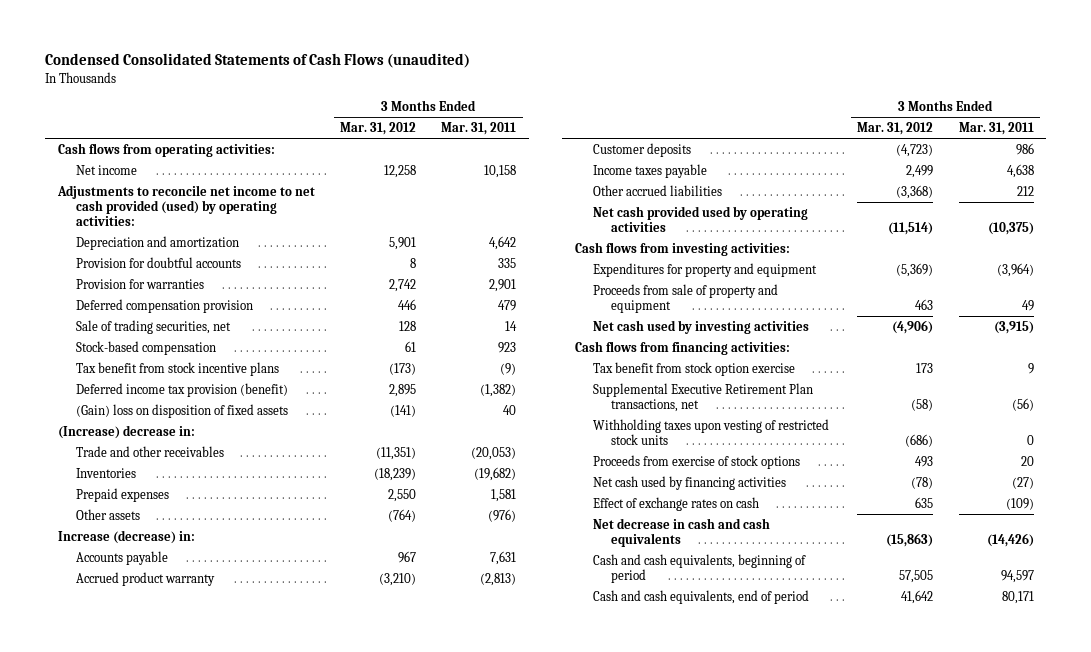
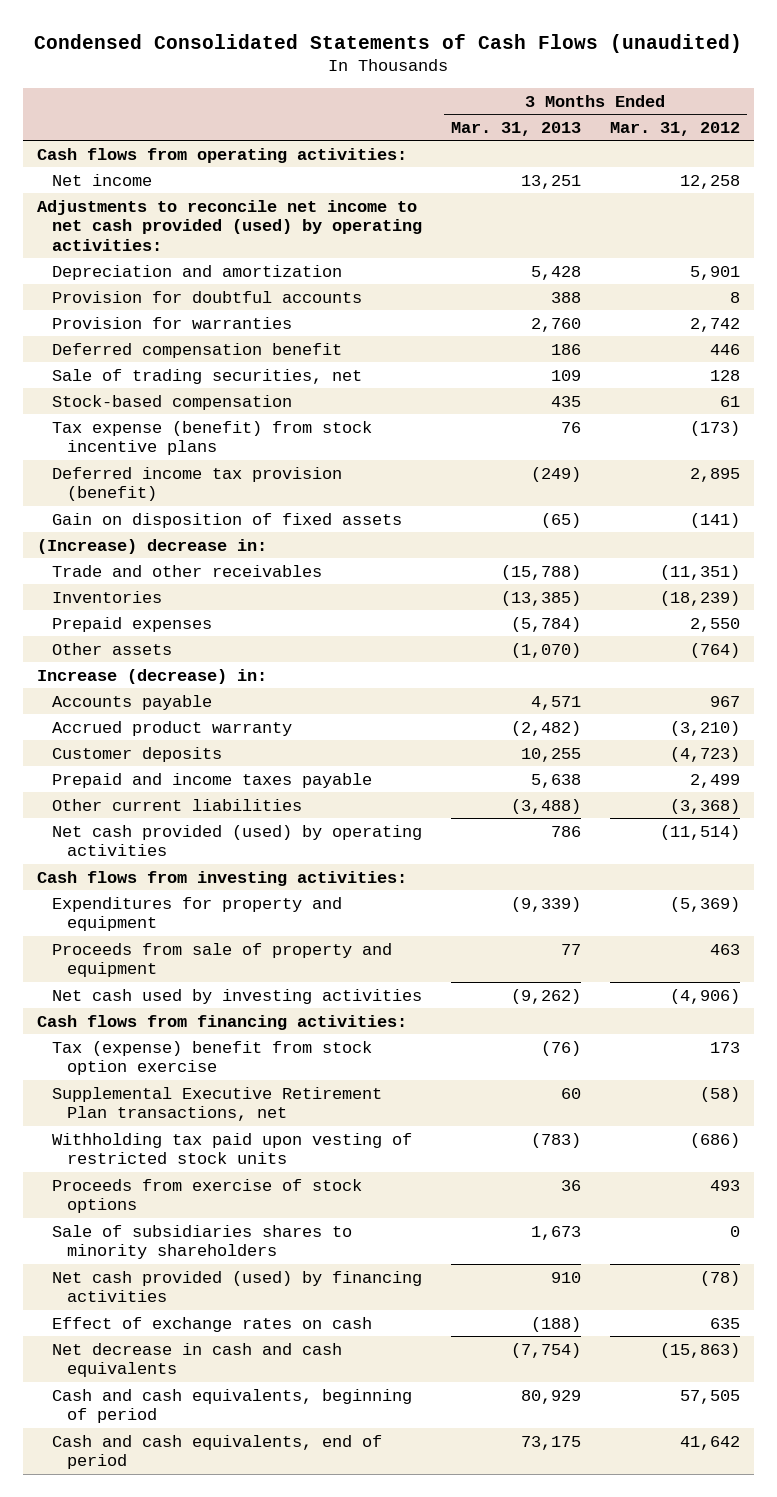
- | 3 Months Ended Mar. 31, 2012 | 3 Months Ended Mar. 31, 2011
+ | 3 Months Ended Mar. 31, 2013 | 3 Months Ended Mar. 31, 2012
- Deferred compensation provision | 446 | 479
+ Deferred compensation benefit | 186 | 446
- Tax benefit from stock incentive plans | (173) | (9)
+ Tax expense (benefit) from stock incentive plans | 76 | (173)
- (Gain) loss on disposition of fixed assets | (141) | 40
+ Gain on disposition of fixed assets | (65) | (141)
- Income taxes payable | 2,499 | 4,638
- Other accrued liabilities | (3,368) | 212
- Net cash provided used by operating activities | (11,514) | (10,375)
+ Prepaid and income taxes payable | 5,638 | 2,499
+ Other current liabilities | (3,488) | (3,368)
+ Net cash provided (used) by operating activities | 786 | (11,514)
- Tax benefit from stock option exercise | 173 | 9
+ Tax (expense) benefit from stock option exercise | (76) | 173
- Withholding taxes upon vesting of restricted stock units | (686) | 0
+ Withholding tax paid upon vesting of restricted stock units | (783) | (686)
- Net cash used by financing activities | (78) | (27)
+ Sale of subsidiaries shares to minority shareholders | 1,673 | 0
+ Net cash provided (used) by financing activities | 910 | (78)

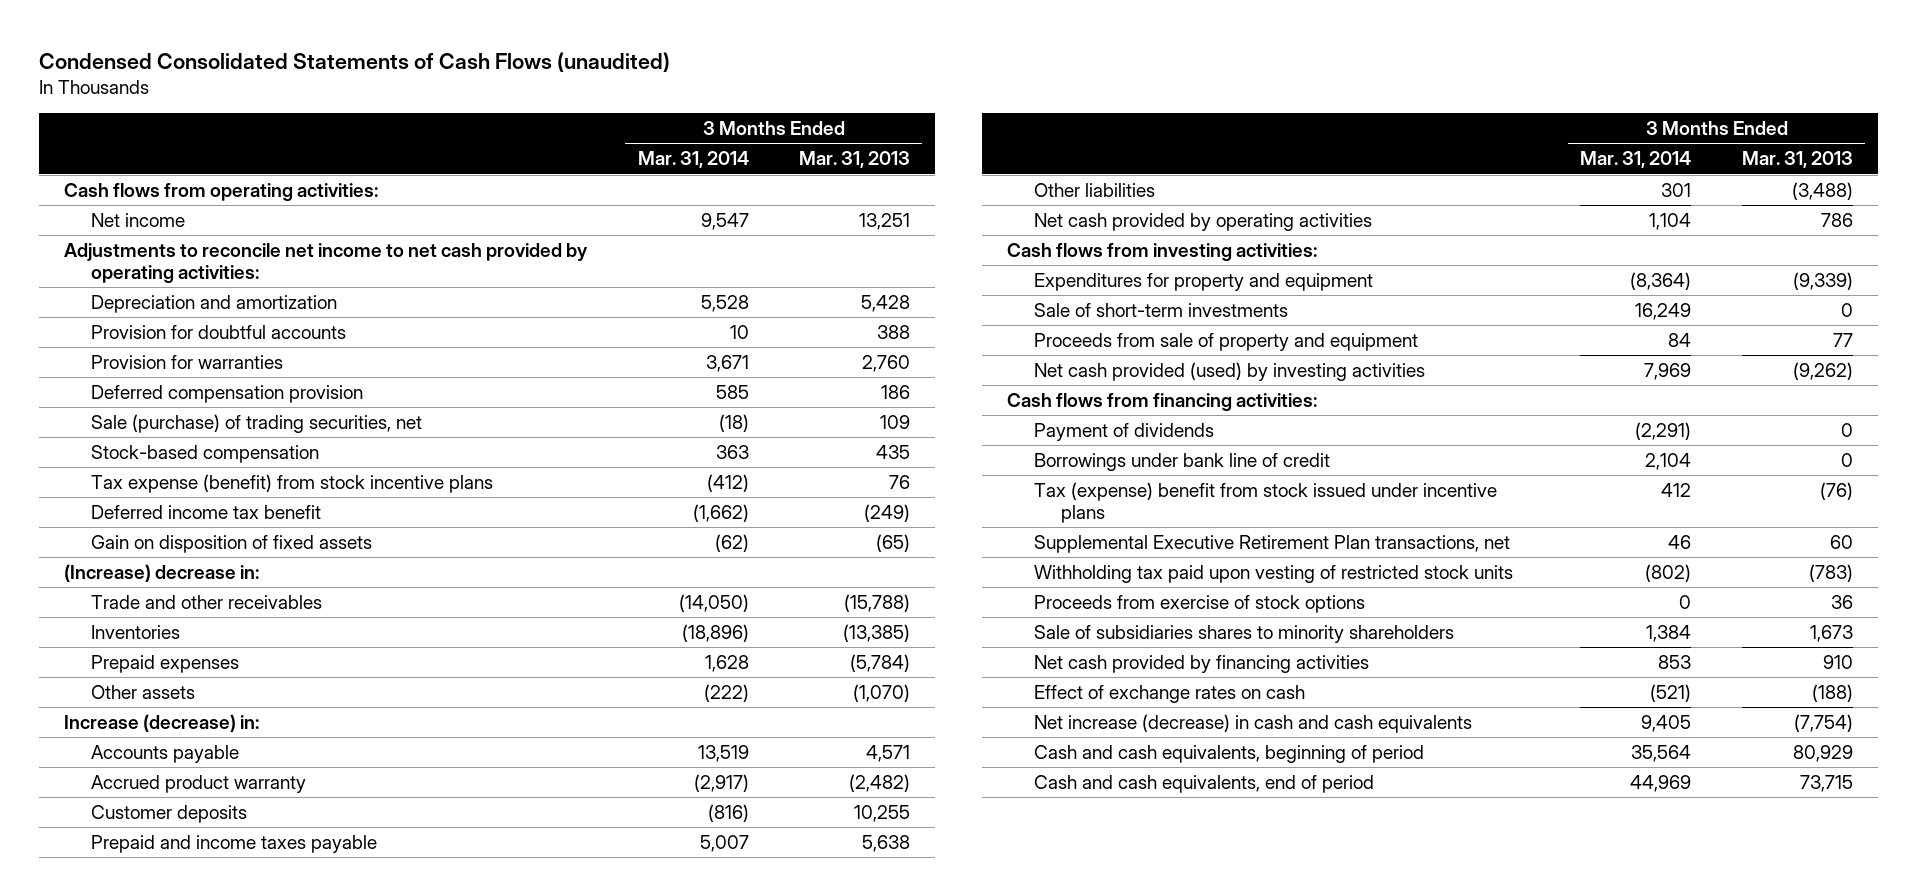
- | 3 Months Ended Mar. 31, 2013 | 3 Months Ended Mar. 31, 2012
+ | 3 Months Ended Mar. 31, 2014 | 3 Months Ended Mar. 31, 2013
- Adjustments to reconcile net income to net cash provided (used) by operating activities:
+ Adjustments to reconcile net income to net cash provided by operating activities:
- Deferred compensation benefit | 186 | 446
- Sale of trading securities, net | 109 | 128
+ Deferred compensation provision | 585 | 186
+ Sale (purchase) of trading securities, net | (18) | 109
- Deferred income tax provision (benefit) | (249) | 2,895
+ Deferred income tax benefit | (1,662) | (249)
- Other current liabilities | (3,488) | (3,368)
- Net cash provided (used) by operating activities | 786 | (11,514)
+ Other liabilities | 301 | (3,488)
+ Net cash provided by operating activities | 1,104 | 786
+ Sale of short-term investments | 16,249 | 0
- Net cash used by investing activities | (9,262) | (4,906)
+ Net cash provided (used) by investing activities | 7,969 | (9,262)
- Tax (expense) benefit from stock option exercise | (76) | 173
+ Payment of dividends | (2,291) | 0
+ Borrowings under bank line of credit | 2,104 | 0
+ Tax (expense) benefit from stock issued under incentive plans | 412 | (76)
- Net cash provided (used) by financing activities | 910 | (78)
+ Net cash provided by financing activities | 853 | 910
- Net decrease in cash and cash equivalents | (7,754) | (15,863)
+ Net increase (decrease) in cash and cash equivalents | 9,405 | (7,754)
- Cash and cash equivalents, end of period | 73,175 | 41,642
+ Cash and cash equivalents, end of period | 44,969 | 73,715

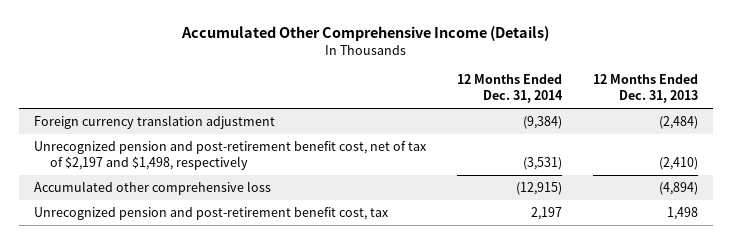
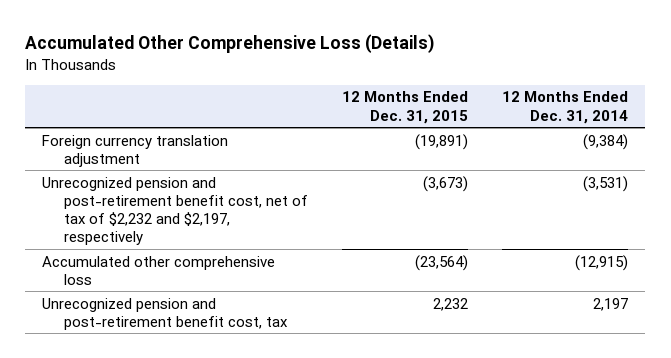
- Accumulated Other Comprehensive Income (Details)
+ Accumulated Other Comprehensive Loss (Details)
- | 12 Months Ended Dec. 31, 2014 | 12 Months Ended Dec. 31, 2013
+ | 12 Months Ended Dec. 31, 2015 | 12 Months Ended Dec. 31, 2014
- Unrecognized pension and post-retirement benefit cost, net of tax of $2,197 and $1,498, respectively | (3,531) | (2,410)
+ Unrecognized pension and post-retirement benefit cost, net of tax of $2,232 and $2,197, respectively | (3,673) | (3,531)

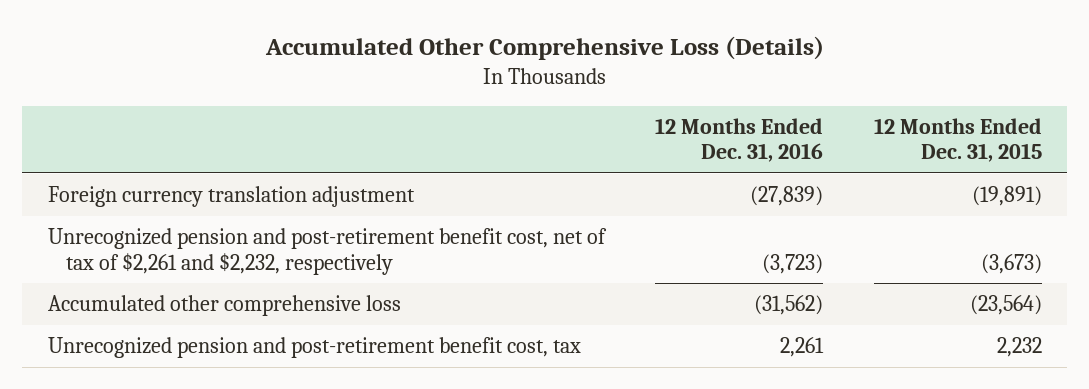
- | 12 Months Ended Dec. 31, 2015 | 12 Months Ended Dec. 31, 2014
+ | 12 Months Ended Dec. 31, 2016 | 12 Months Ended Dec. 31, 2015
- Unrecognized pension and post-retirement benefit cost, net of tax of $2,232 and $2,197, respectively | (3,673) | (3,531)
+ Unrecognized pension and post-retirement benefit cost, net of tax of $2,261 and $2,232, respectively | (3,723) | (3,673)

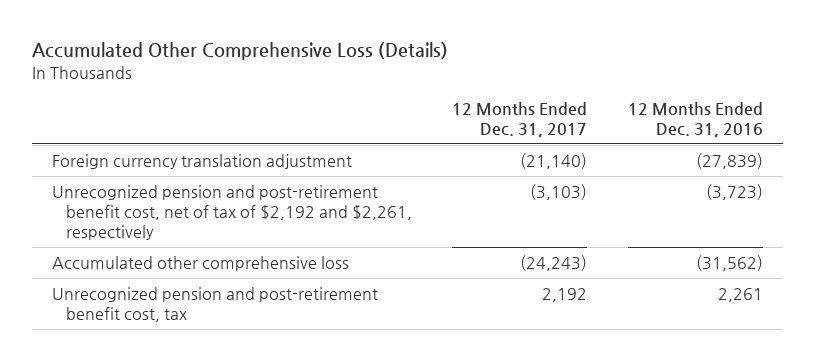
- | 12 Months Ended Dec. 31, 2016 | 12 Months Ended Dec. 31, 2015
+ | 12 Months Ended Dec. 31, 2017 | 12 Months Ended Dec. 31, 2016
- Unrecognized pension and post-retirement benefit cost, net of tax of $2,261 and $2,232, respectively | (3,723) | (3,673)
+ Unrecognized pension and post-retirement benefit cost, net of tax of $2,192 and $2,261, respectively | (3,103) | (3,723)

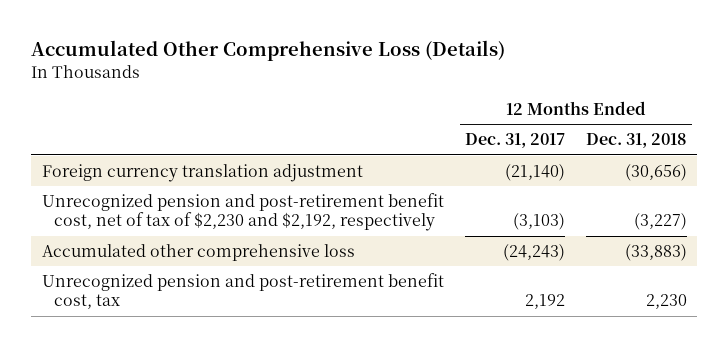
- | 12 Months Ended Dec. 31, 2017 | 12 Months Ended Dec. 31, 2016
+ | 12 Months Ended Dec. 31, 2017 | 12 Months Ended Dec. 31, 2018
- Unrecognized pension and post-retirement benefit cost, net of tax of $2,192 and $2,261, respectively | (3,103) | (3,723)
+ Unrecognized pension and post-retirement benefit cost, net of tax of $2,230 and $2,192, respectively | (3,103) | (3,227)

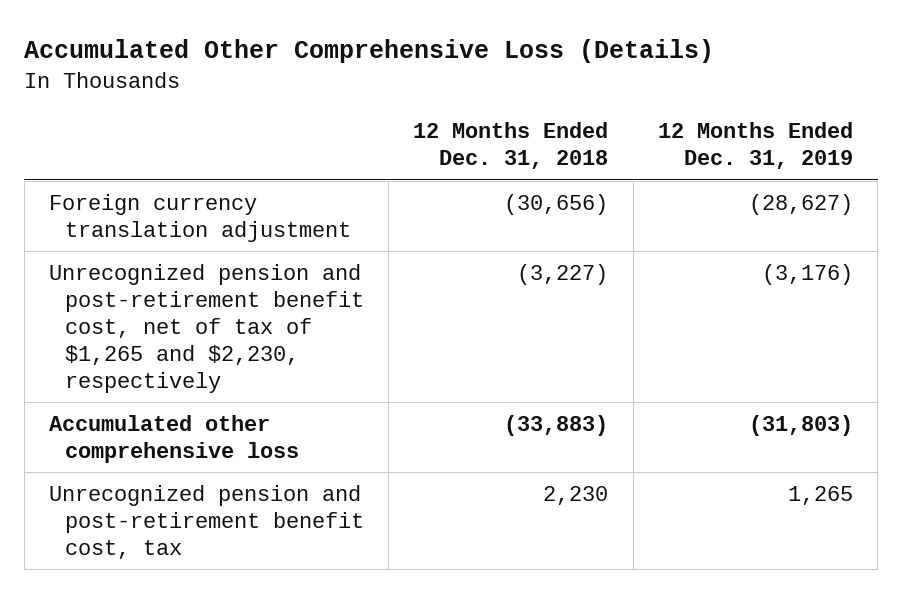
- | 12 Months Ended Dec. 31, 2017 | 12 Months Ended Dec. 31, 2018
+ | 12 Months Ended Dec. 31, 2018 | 12 Months Ended Dec. 31, 2019
- Unrecognized pension and post-retirement benefit cost, net of tax of $2,230 and $2,192, respectively | (3,103) | (3,227)
+ Unrecognized pension and post-retirement benefit cost, net of tax of $1,265 and $2,230, respectively | (3,227) | (3,176)

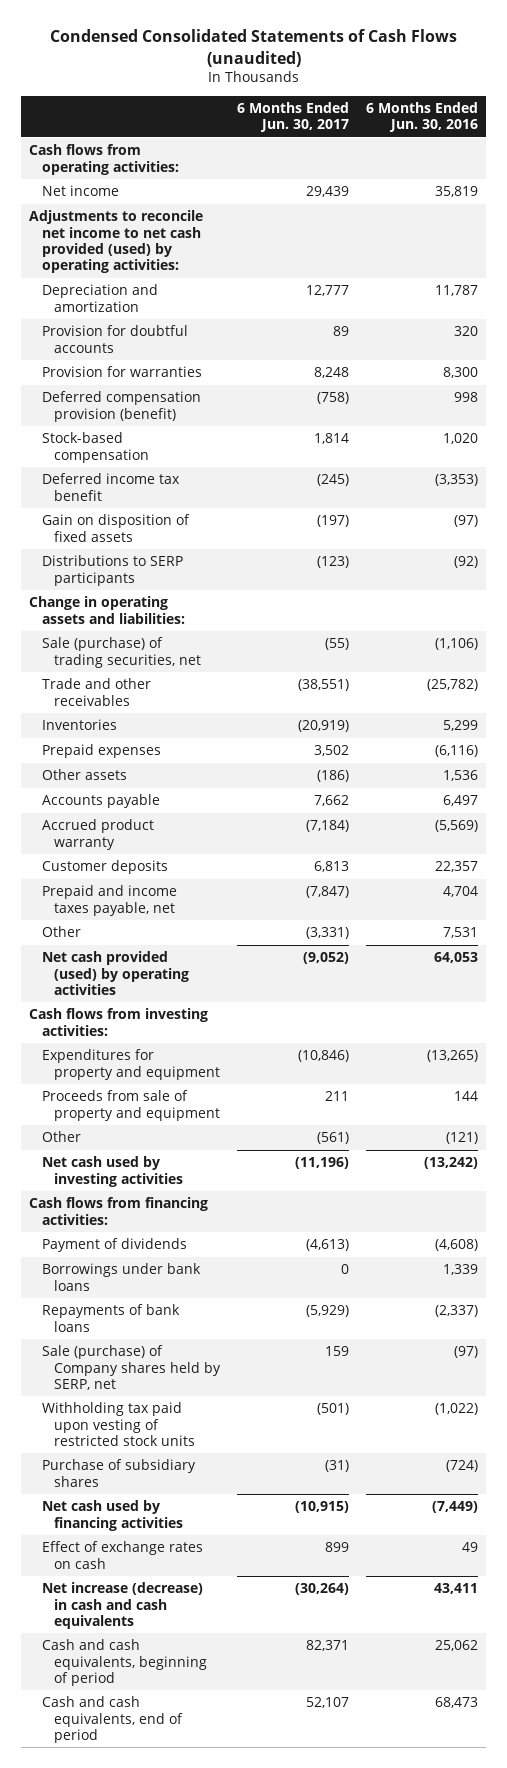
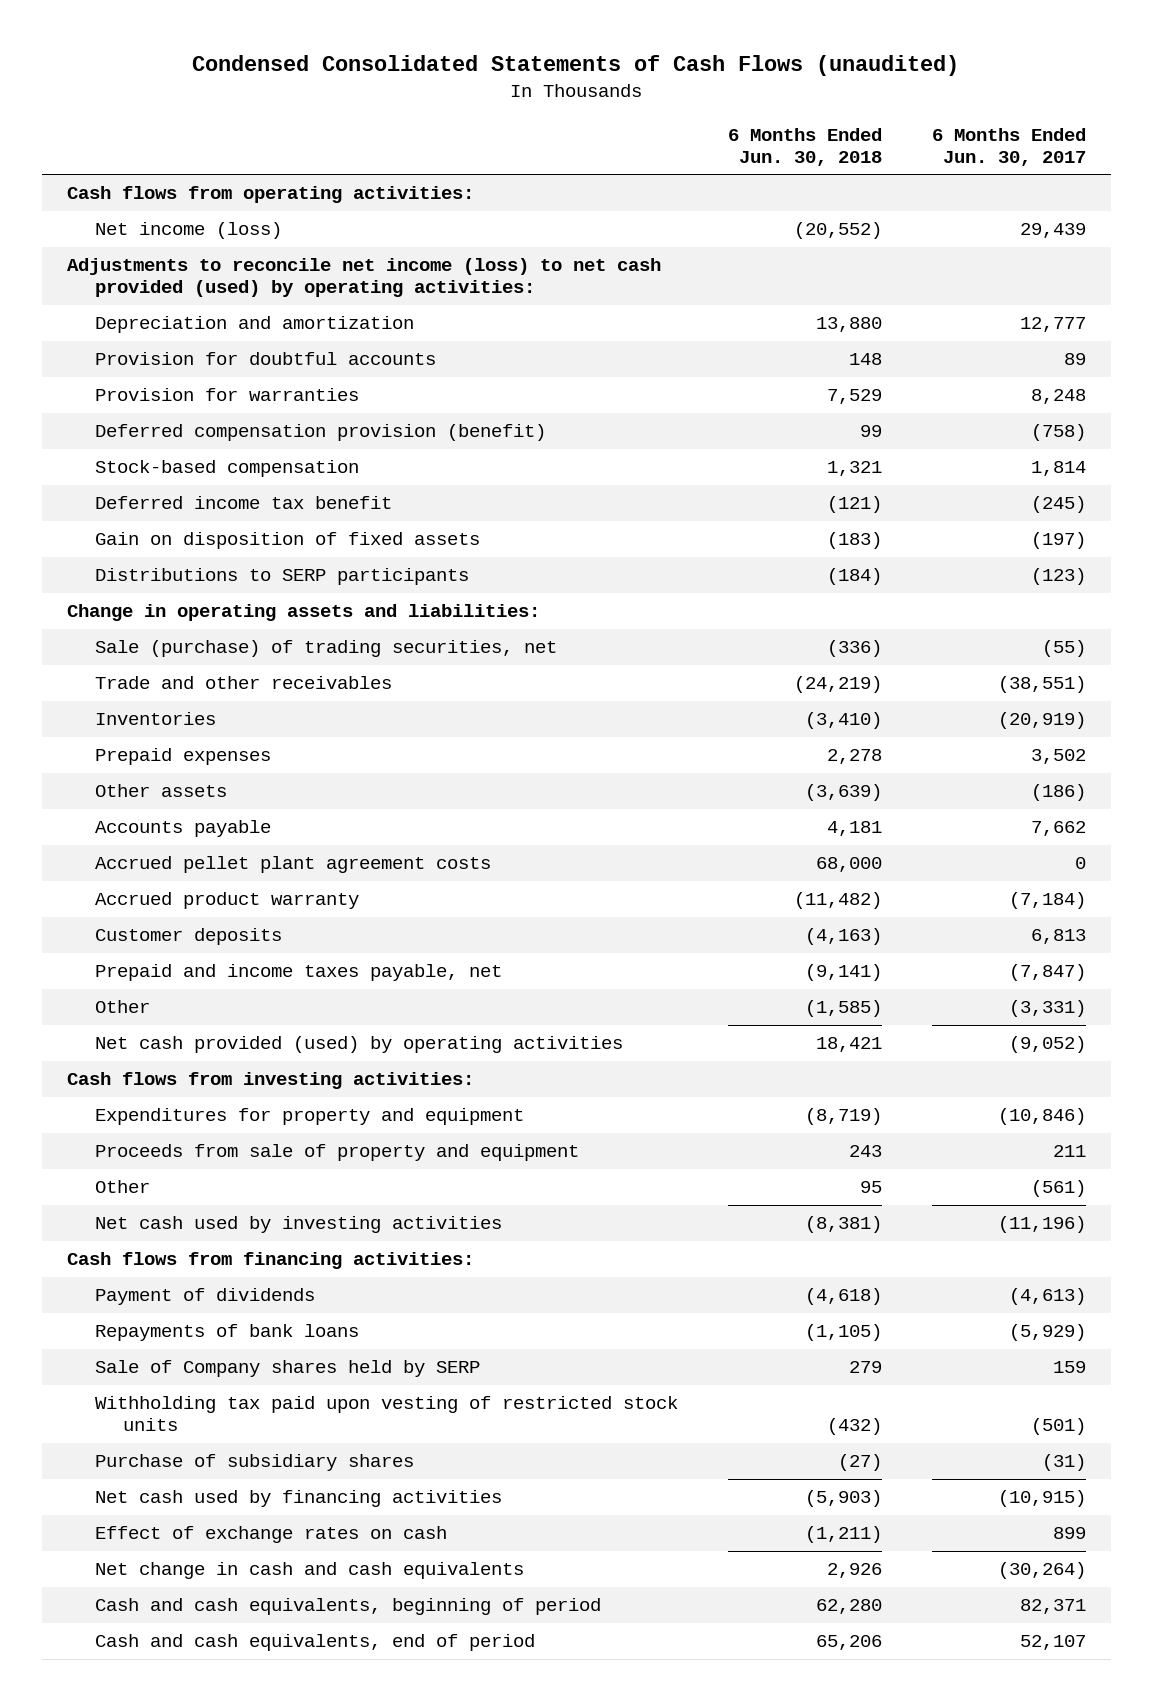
- | 6 Months Ended Jun. 30, 2017 | 6 Months Ended Jun. 30, 2016
+ | 6 Months Ended Jun. 30, 2018 | 6 Months Ended Jun. 30, 2017
- Net income | 29,439 | 35,819
- Adjustments to reconcile net income to net cash provided (used) by operating activities:
+ Net income (loss) | (20,552) | 29,439
+ Adjustments to reconcile net income (loss) to net cash provided (used) by operating activities:
+ Accrued pellet plant agreement costs | 68,000 | 0
- Borrowings under bank loans | 0 | 1,339
- Sale (purchase) of Company shares held by SERP, net | 159 | (97)
+ Sale of Company shares held by SERP | 279 | 159
- Net increase (decrease) in cash and cash equivalents | (30,264) | 43,411
+ Net change in cash and cash equivalents | 2,926 | (30,264)

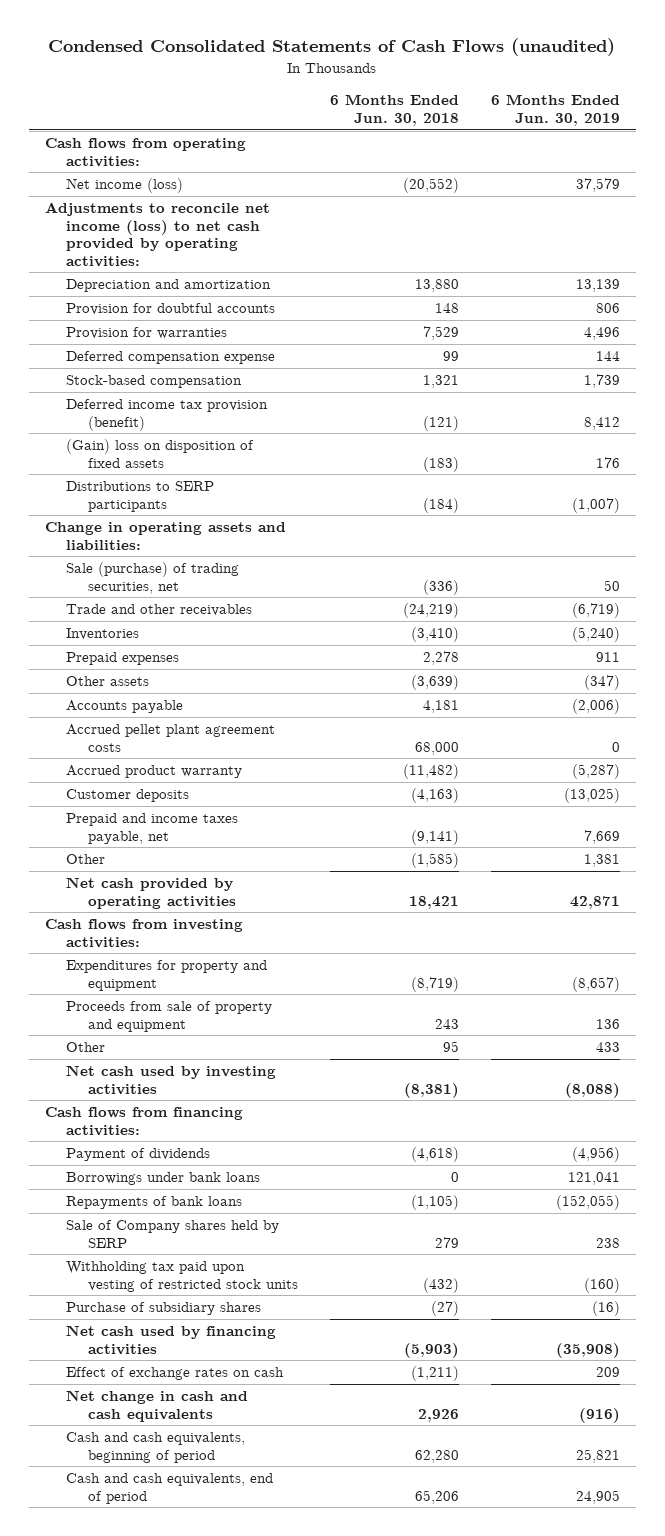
- | 6 Months Ended Jun. 30, 2018 | 6 Months Ended Jun. 30, 2017
+ | 6 Months Ended Jun. 30, 2018 | 6 Months Ended Jun. 30, 2019
- Adjustments to reconcile net income (loss) to net cash provided (used) by operating activities:
+ Adjustments to reconcile net income (loss) to net cash provided by operating activities:
- Deferred compensation provision (benefit) | 99 | (758)
+ Deferred compensation expense | 99 | 144
- Deferred income tax benefit | (121) | (245)
- Gain on disposition of fixed assets | (183) | (197)
+ Deferred income tax provision (benefit) | (121) | 8,412
+ (Gain) loss on disposition of fixed assets | (183) | 176
- Net cash provided (used) by operating activities | 18,421 | (9,052)
+ Net cash provided by operating activities | 18,421 | 42,871
+ Borrowings under bank loans | 0 | 121,041

